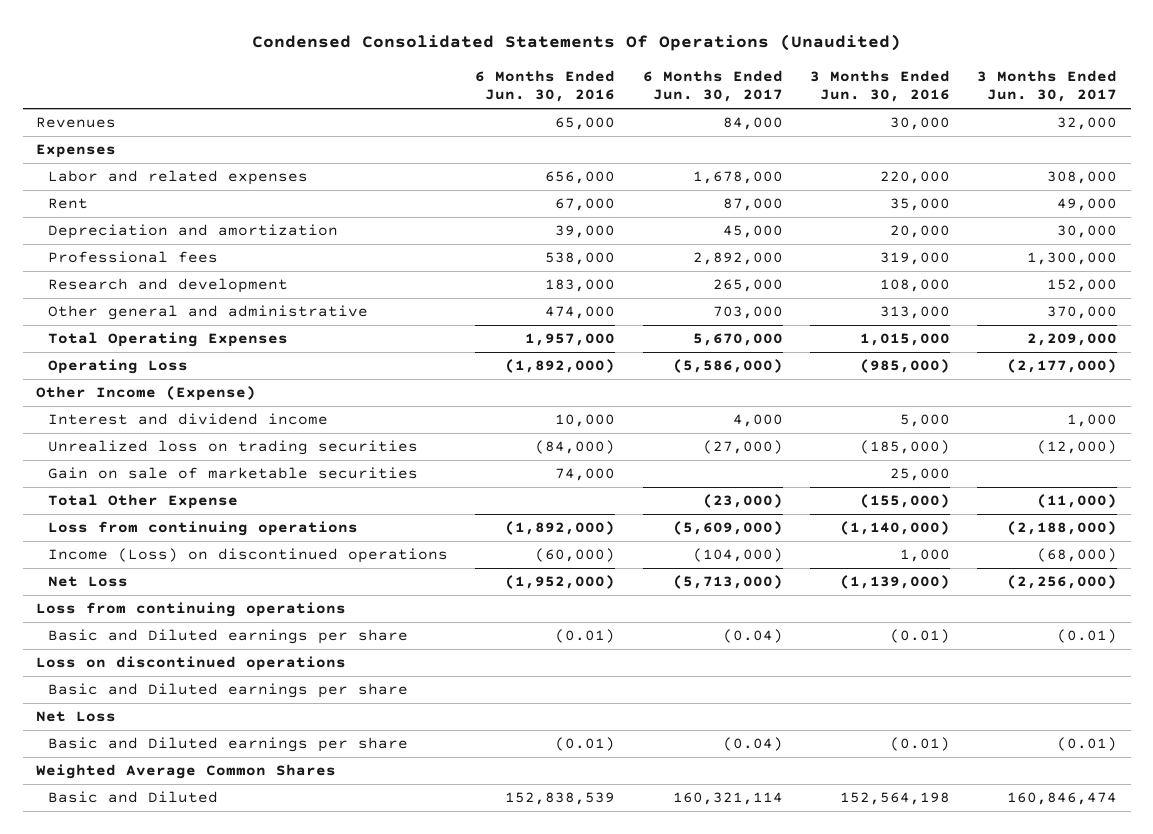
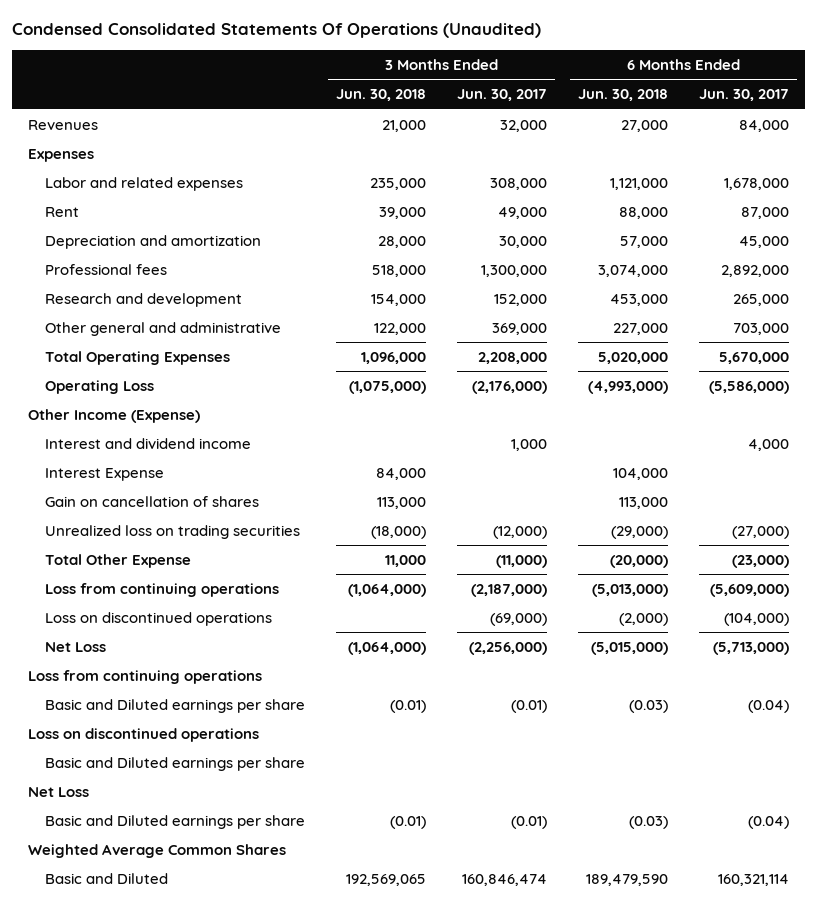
- | 6 Months Ended Jun. 30, 2016 | 6 Months Ended Jun. 30, 2017 | 3 Months Ended Jun. 30, 2016 | 3 Months Ended Jun. 30, 2017
+ | 3 Months Ended Jun. 30, 2018 | 3 Months Ended Jun. 30, 2017 | 6 Months Ended Jun. 30, 2018 | 6 Months Ended Jun. 30, 2017
- Other general and administrative | 474,000 | 703,000 | 313,000 | 370,000
- Total Operating Expenses | 1,957,000 | 5,670,000 | 1,015,000 | 2,209,000
- Operating Loss | (1,892,000) | (5,586,000) | (985,000) | (2,177,000)
+ Other general and administrative | 122,000 | 369,000 | 227,000 | 703,000
+ Total Operating Expenses | 1,096,000 | 2,208,000 | 5,020,000 | 5,670,000
+ Operating Loss | (1,075,000) | (2,176,000) | (4,993,000) | (5,586,000)
+ Interest Expense | 84,000 | | 104,000 |
+ Gain on cancellation of shares | 113,000 | | 113,000 |
- Gain on sale of marketable securities | 74,000 | | 25,000 |
- Loss from continuing operations | (1,892,000) | (5,609,000) | (1,140,000) | (2,188,000)
- Income (Loss) on discontinued operations | (60,000) | (104,000) | 1,000 | (68,000)
+ Loss from continuing operations | (1,064,000) | (2,187,000) | (5,013,000) | (5,609,000)
+ Loss on discontinued operations | | (69,000) | (2,000) | (104,000)

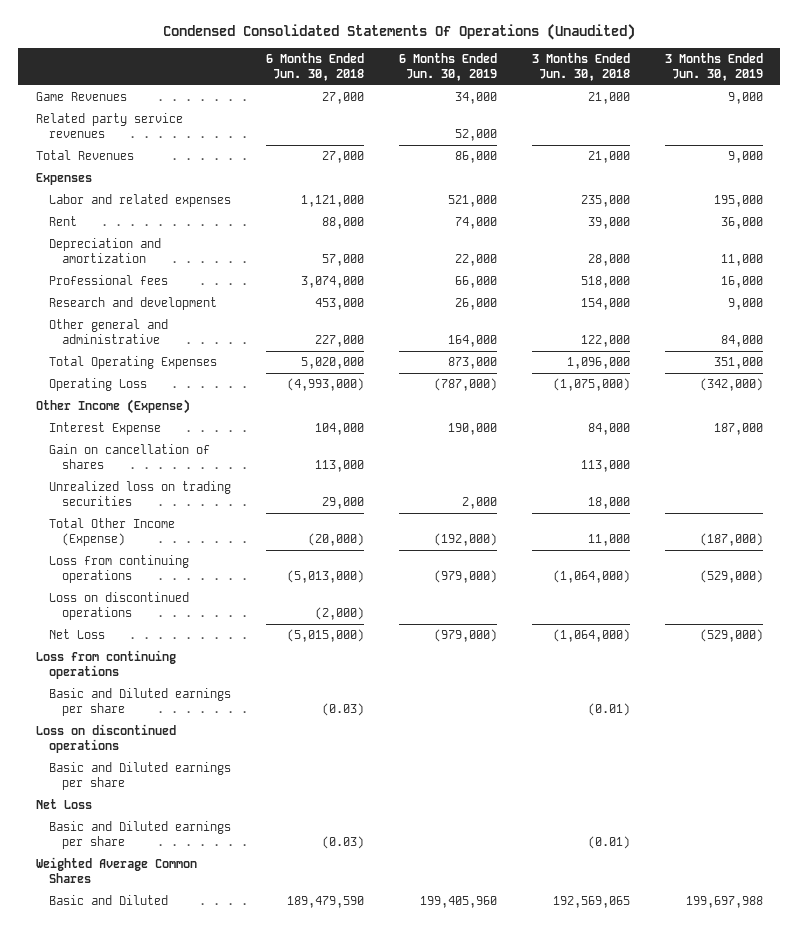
- | 3 Months Ended Jun. 30, 2018 | 3 Months Ended Jun. 30, 2017 | 6 Months Ended Jun. 30, 2018 | 6 Months Ended Jun. 30, 2017
+ | 6 Months Ended Jun. 30, 2018 | 6 Months Ended Jun. 30, 2019 | 3 Months Ended Jun. 30, 2018 | 3 Months Ended Jun. 30, 2019
- Revenues | 21,000 | 32,000 | 27,000 | 84,000
+ Game Revenues | 27,000 | 34,000 | 21,000 | 9,000
+ Related party service revenues | | 52,000 | |
+ Total Revenues | 27,000 | 86,000 | 21,000 | 9,000
- Interest and dividend income | | 1,000 | | 4,000
- Unrealized loss on trading securities | (18,000) | (12,000) | (29,000) | (27,000)
- Total Other Expense | 11,000 | (11,000) | (20,000) | (23,000)
+ Unrealized loss on trading securities | 29,000 | 2,000 | 18,000 |
+ Total Other Income (Expense) | (20,000) | (192,000) | 11,000 | (187,000)

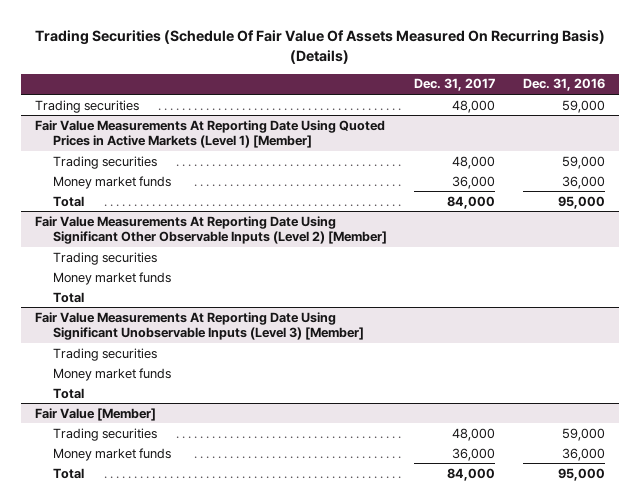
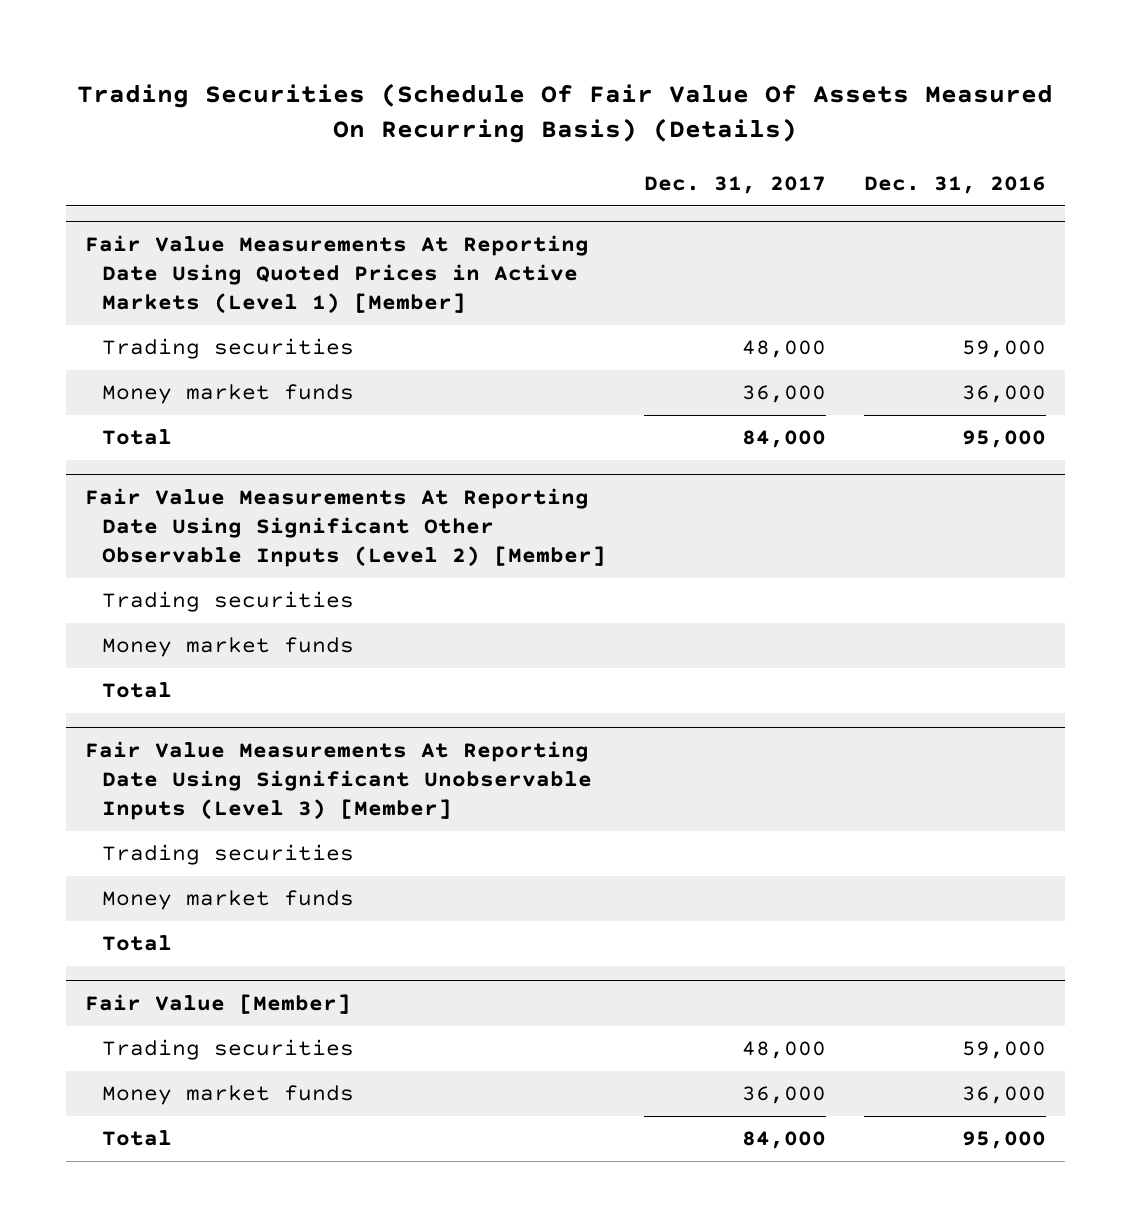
- Trading securities | 48,000 | 59,000

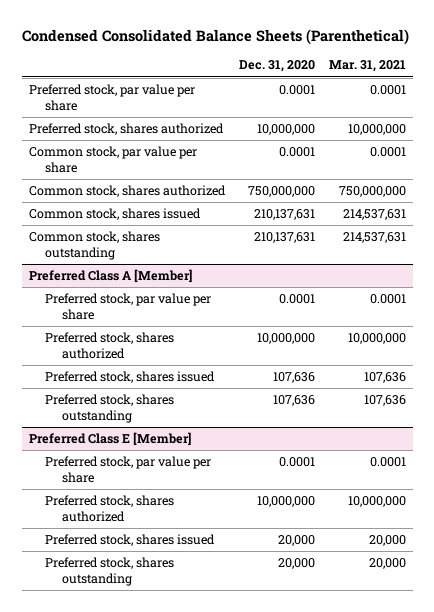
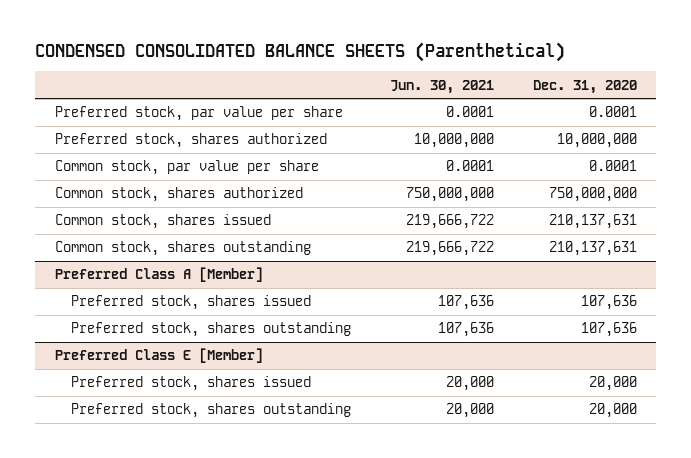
- Condensed Consolidated Balance Sheets (Parenthetical)
+ CONDENSED CONSOLIDATED BALANCE SHEETS (Parenthetical)
- | Dec. 31, 2020 | Mar. 31, 2021
+ | Jun. 30, 2021 | Dec. 31, 2020
@ Preferred Class A [Member]
- Preferred stock, par value per share | 0.0001 | 0.0001
- Preferred stock, shares authorized | 10,000,000 | 10,000,000
@ Preferred Class E [Member]
- Preferred stock, par value per share | 0.0001 | 0.0001
- Preferred stock, shares authorized | 10,000,000 | 10,000,000

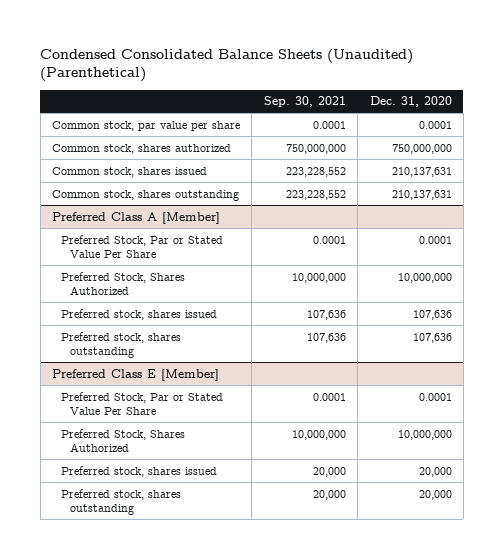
- CONDENSED CONSOLIDATED BALANCE SHEETS (Parenthetical)
+ Condensed Consolidated Balance Sheets (Unaudited) (Parenthetical)
- | Jun. 30, 2021 | Dec. 31, 2020
+ | Sep. 30, 2021 | Dec. 31, 2020
- Preferred stock, par value per share | 0.0001 | 0.0001
- Preferred stock, shares authorized | 10,000,000 | 10,000,000
@ Preferred Class A [Member]
+ Preferred Stock, Par or Stated Value Per Share | 0.0001 | 0.0001
+ Preferred Stock, Shares Authorized | 10,000,000 | 10,000,000
@ Preferred Class E [Member]
+ Preferred Stock, Par or Stated Value Per Share | 0.0001 | 0.0001
+ Preferred Stock, Shares Authorized | 10,000,000 | 10,000,000

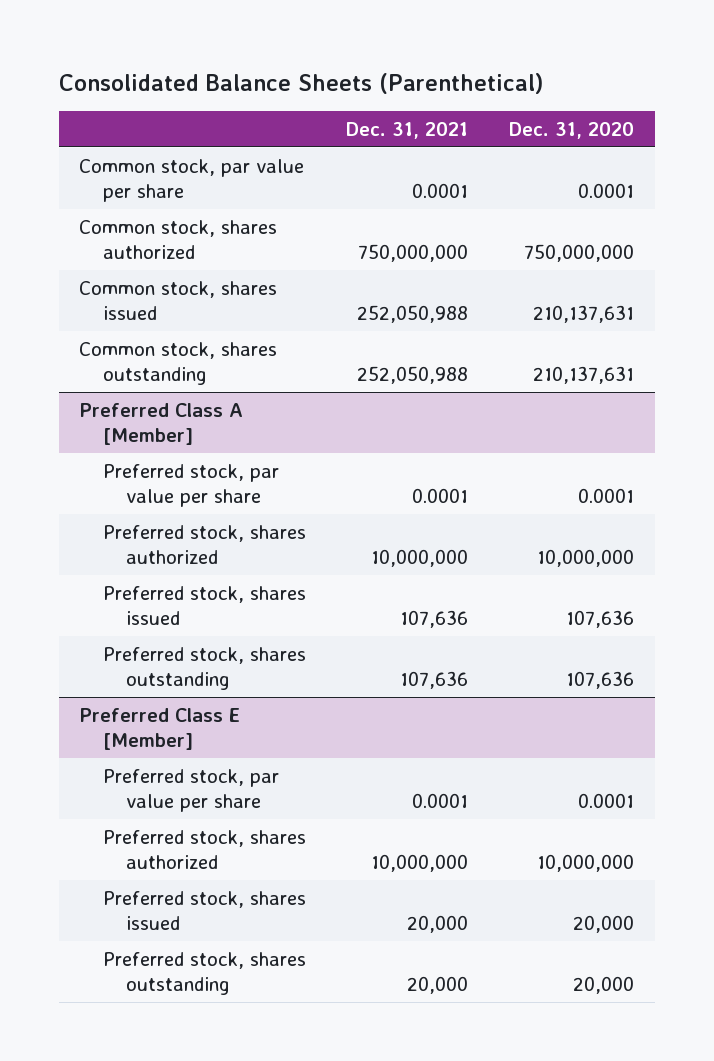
- Condensed Consolidated Balance Sheets (Unaudited) (Parenthetical)
+ Consolidated Balance Sheets (Parenthetical)
- | Sep. 30, 2021 | Dec. 31, 2020
+ | Dec. 31, 2021 | Dec. 31, 2020
@ Preferred Class A [Member]
- Preferred Stock, Par or Stated Value Per Share | 0.0001 | 0.0001
- Preferred Stock, Shares Authorized | 10,000,000 | 10,000,000
+ Preferred stock, par value per share | 0.0001 | 0.0001
+ Preferred stock, shares authorized | 10,000,000 | 10,000,000
@ Preferred Class E [Member]
- Preferred Stock, Par or Stated Value Per Share | 0.0001 | 0.0001
- Preferred Stock, Shares Authorized | 10,000,000 | 10,000,000
+ Preferred stock, par value per share | 0.0001 | 0.0001
+ Preferred stock, shares authorized | 10,000,000 | 10,000,000

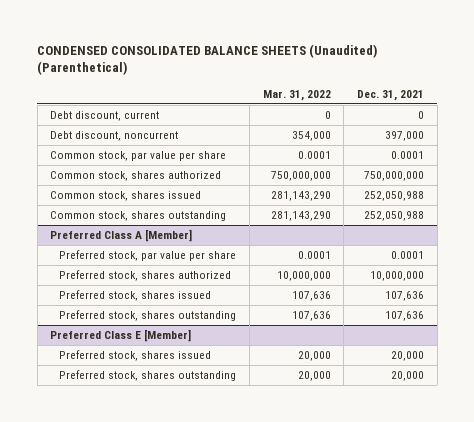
- Consolidated Balance Sheets (Parenthetical)
+ CONDENSED CONSOLIDATED BALANCE SHEETS (Unaudited) (Parenthetical)
- | Dec. 31, 2021 | Dec. 31, 2020
+ | Mar. 31, 2022 | Dec. 31, 2021
+ Debt discount, current | 0 | 0
+ Debt discount, noncurrent | 354,000 | 397,000
@ Preferred Class E [Member]
- Preferred stock, par value per share | 0.0001 | 0.0001
- Preferred stock, shares authorized | 10,000,000 | 10,000,000

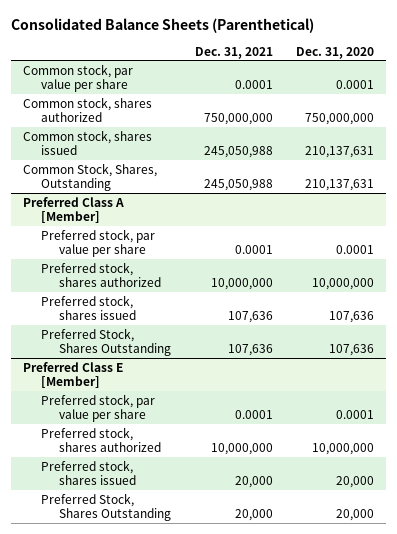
- CONDENSED CONSOLIDATED BALANCE SHEETS (Unaudited) (Parenthetical)
+ Consolidated Balance Sheets (Parenthetical)
- | Mar. 31, 2022 | Dec. 31, 2021
+ | Dec. 31, 2021 | Dec. 31, 2020
- Debt discount, current | 0 | 0
- Debt discount, noncurrent | 354,000 | 397,000
- Common stock, shares issued | 281,143,290 | 252,050,988
- Common stock, shares outstanding | 281,143,290 | 252,050,988
+ Common stock, shares issued | 245,050,988 | 210,137,631
+ Common Stock, Shares, Outstanding | 245,050,988 | 210,137,631
@ Preferred Class A [Member]
- Preferred stock, shares outstanding | 107,636 | 107,636
+ Preferred Stock, Shares Outstanding | 107,636 | 107,636
@ Preferred Class E [Member]
+ Preferred stock, par value per share | 0.0001 | 0.0001
+ Preferred stock, shares authorized | 10,000,000 | 10,000,000
- Preferred stock, shares outstanding | 20,000 | 20,000
+ Preferred Stock, Shares Outstanding | 20,000 | 20,000

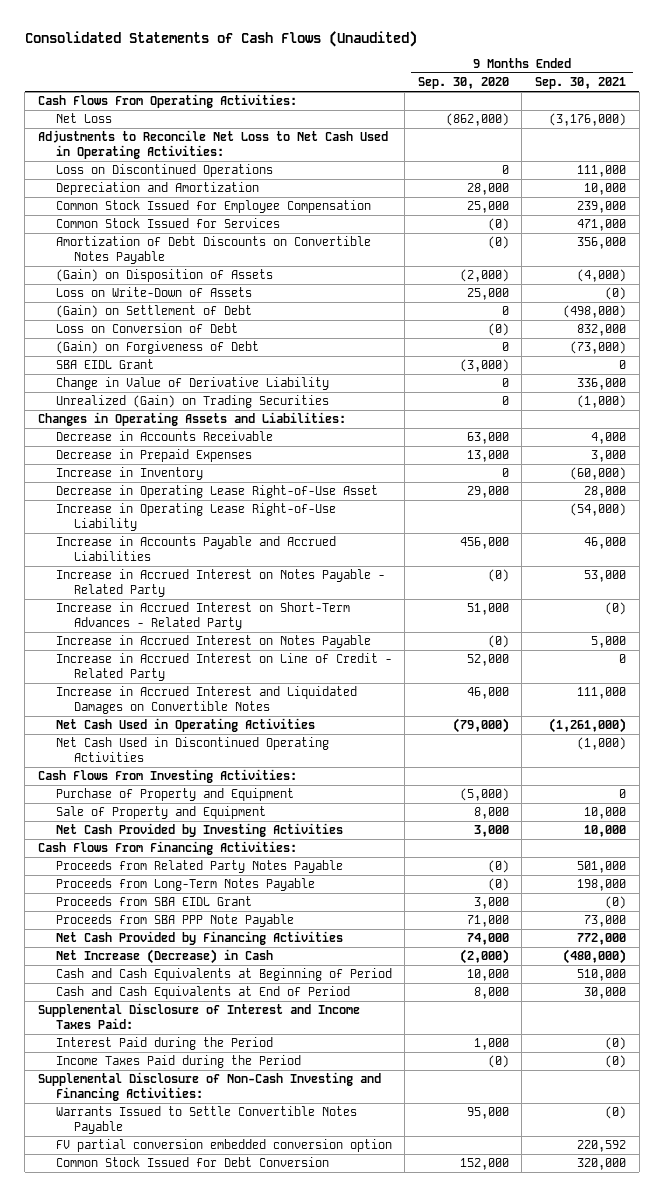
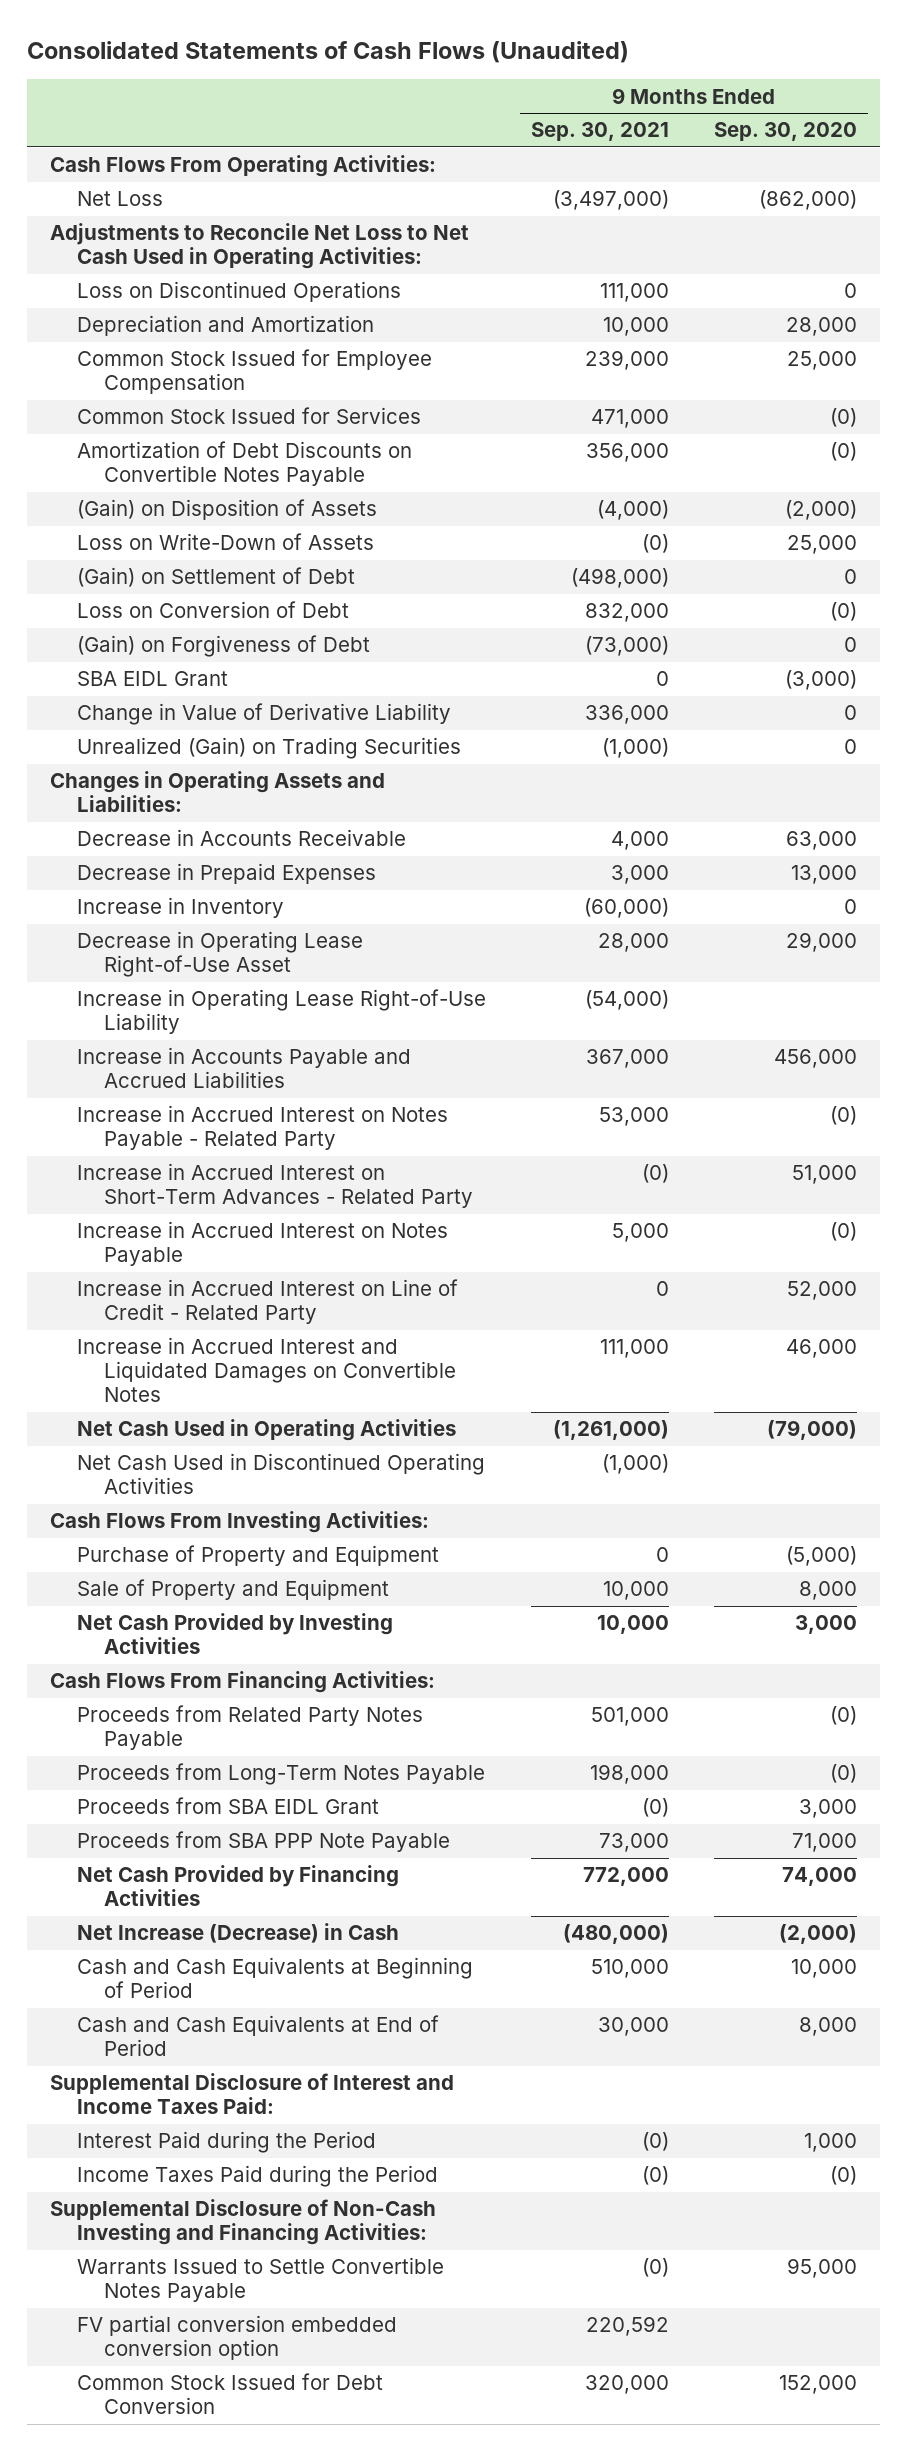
- | 9 Months Ended Sep. 30, 2020 | 9 Months Ended Sep. 30, 2021
+ | 9 Months Ended Sep. 30, 2021 | 9 Months Ended Sep. 30, 2020
- Net Loss | (862,000) | (3,176,000)
+ Net Loss | (3,497,000) | (862,000)
- Increase in Accounts Payable and Accrued Liabilities | 456,000 | 46,000
+ Increase in Accounts Payable and Accrued Liabilities | 367,000 | 456,000

